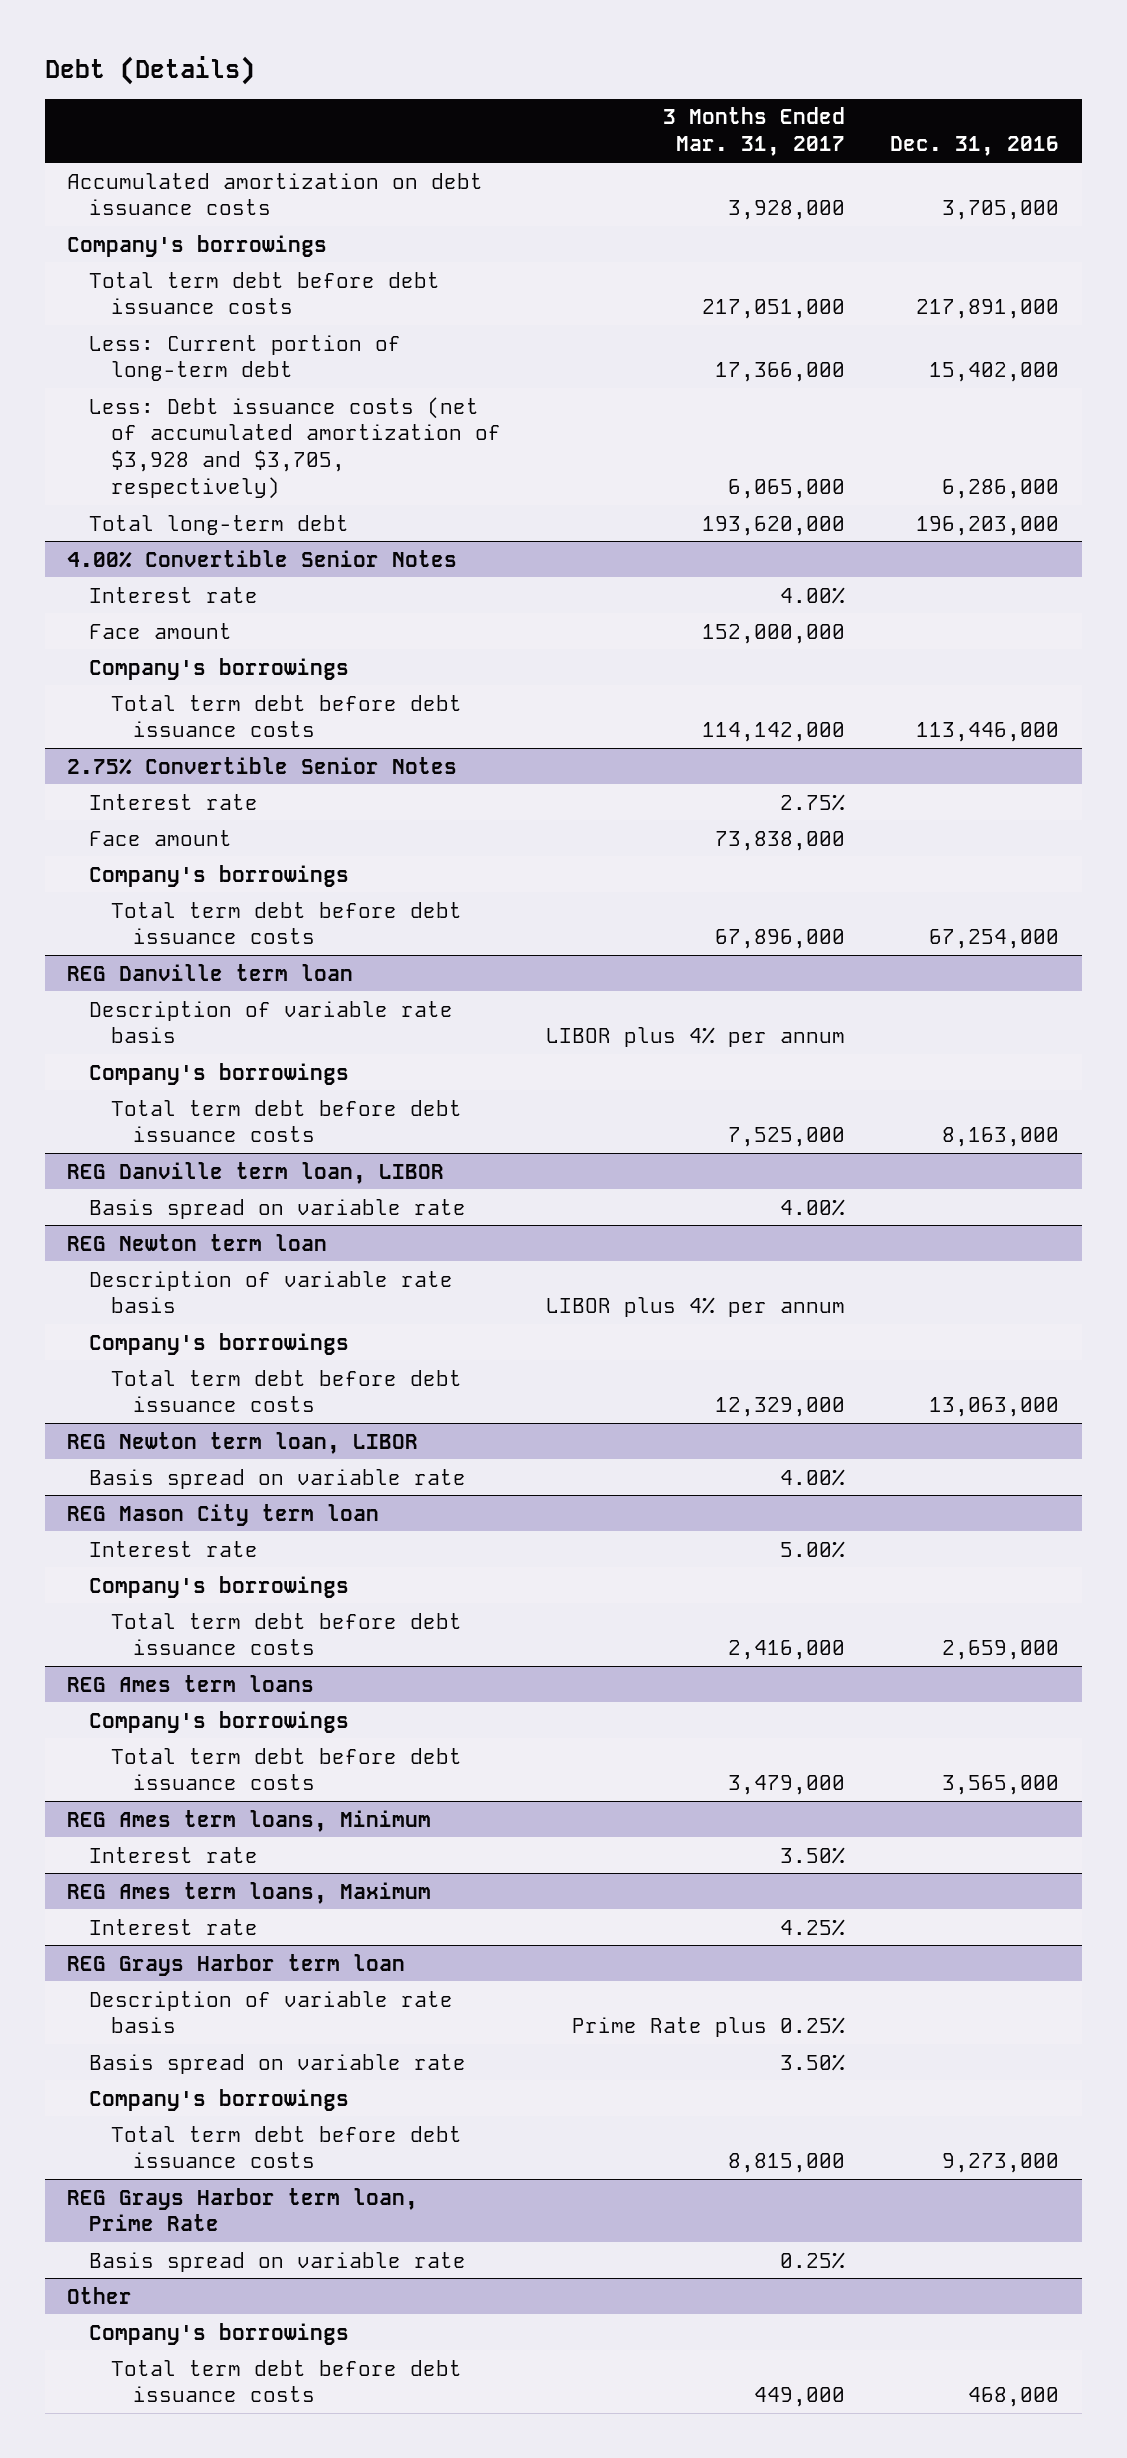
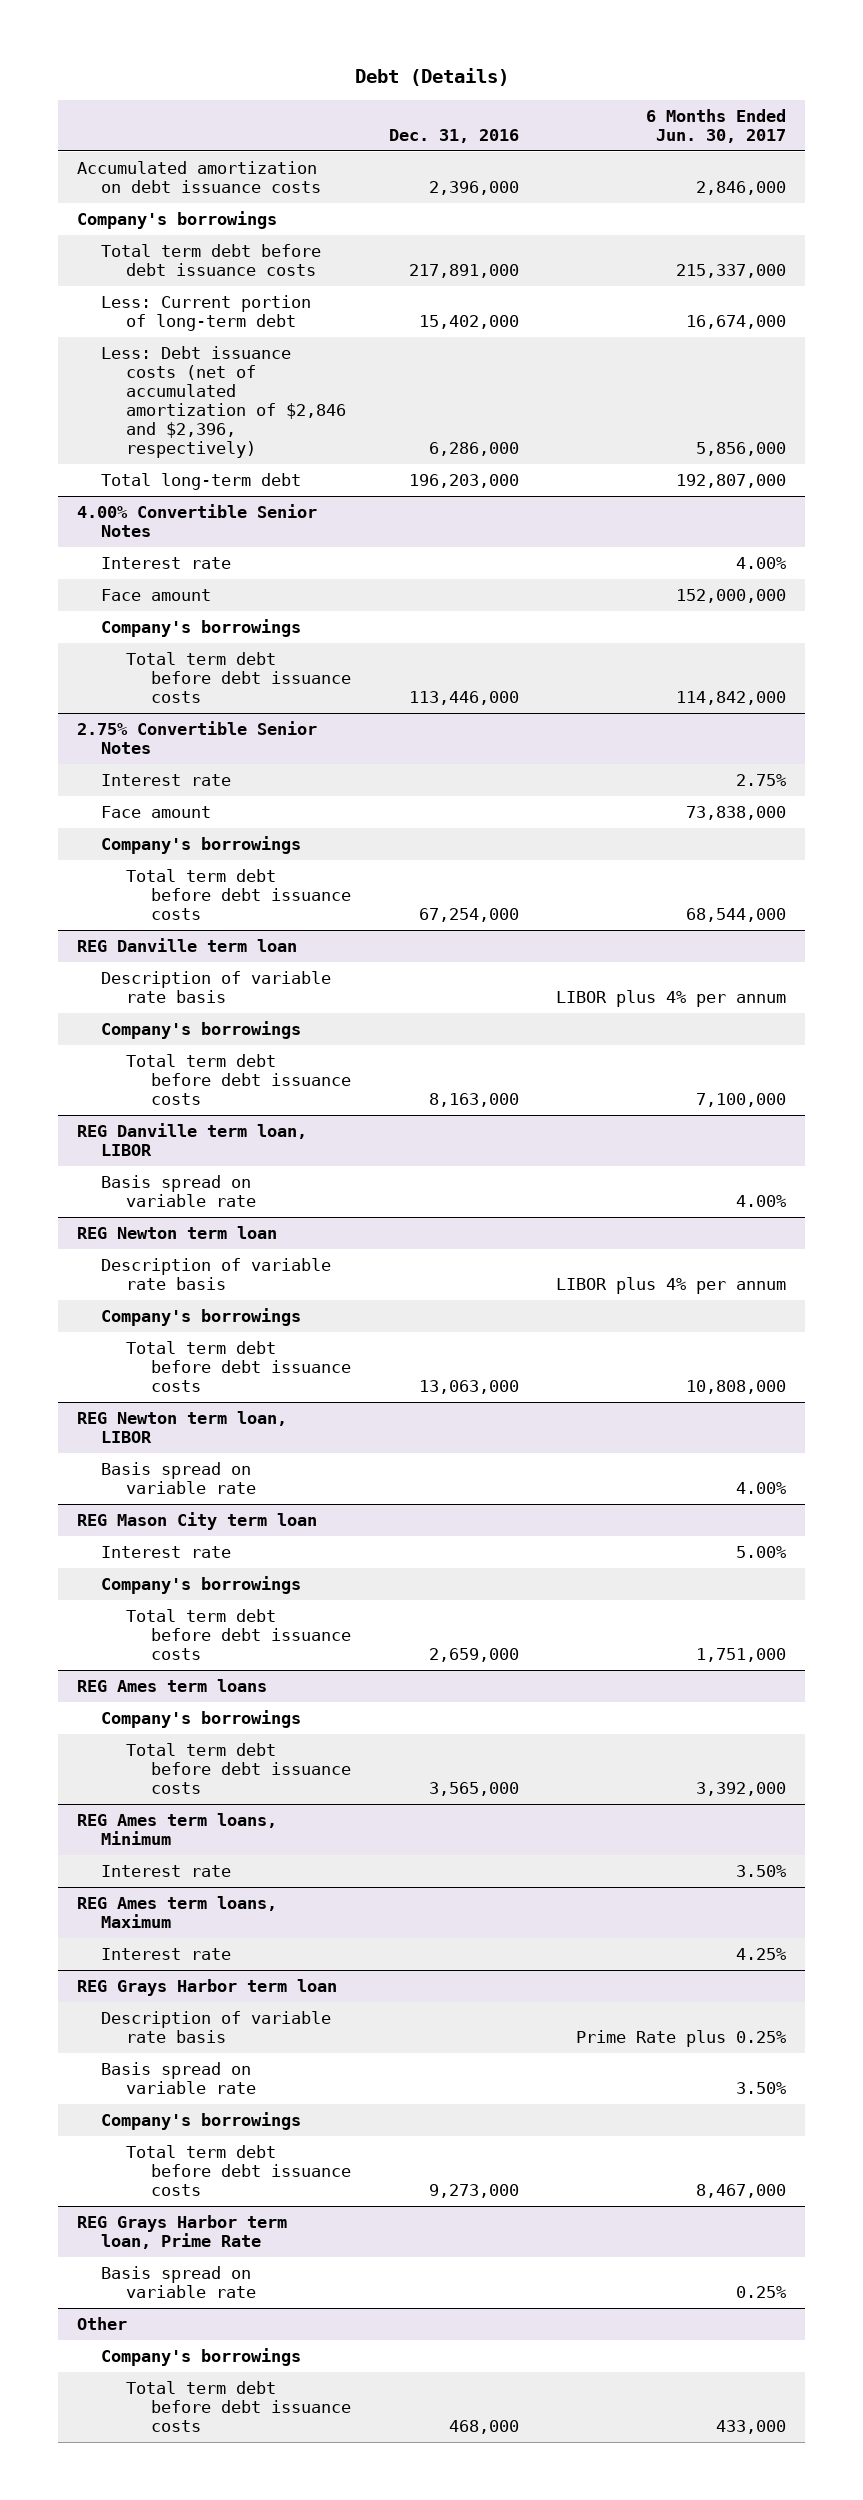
- | 3 Months Ended Mar. 31, 2017 | Dec. 31, 2016
+ | Dec. 31, 2016 | 6 Months Ended Jun. 30, 2017
- Accumulated amortization on debt issuance costs | 3,928,000 | 3,705,000
+ Accumulated amortization on debt issuance costs | 2,396,000 | 2,846,000
- Less: Debt issuance costs (net of accumulated amortization of $3,928 and $3,705, respectively) | 6,065,000 | 6,286,000
+ Less: Debt issuance costs (net of accumulated amortization of $2,846 and $2,396, respectively) | 6,286,000 | 5,856,000

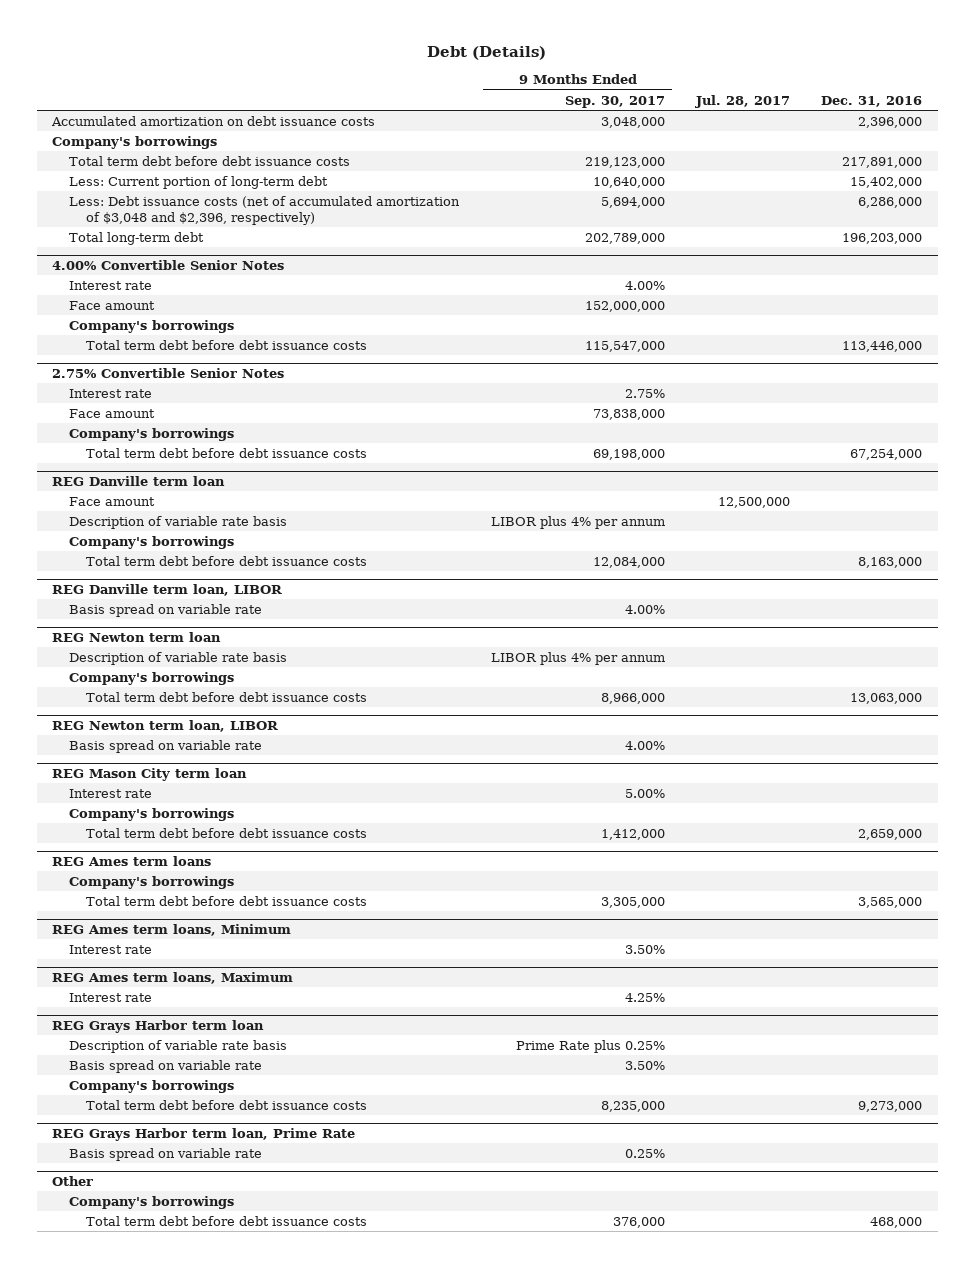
- | Dec. 31, 2016 | 6 Months Ended Jun. 30, 2017
+ | 9 Months Ended Sep. 30, 2017 | Jul. 28, 2017 | Dec. 31, 2016
- Less: Debt issuance costs (net of accumulated amortization of $2,846 and $2,396, respectively) | 6,286,000 | 5,856,000
+ Less: Debt issuance costs (net of accumulated amortization of $3,048 and $2,396, respectively) | 5,694,000 | | 6,286,000
@ REG Danville term loan
+ Face amount | | 12,500,000 |

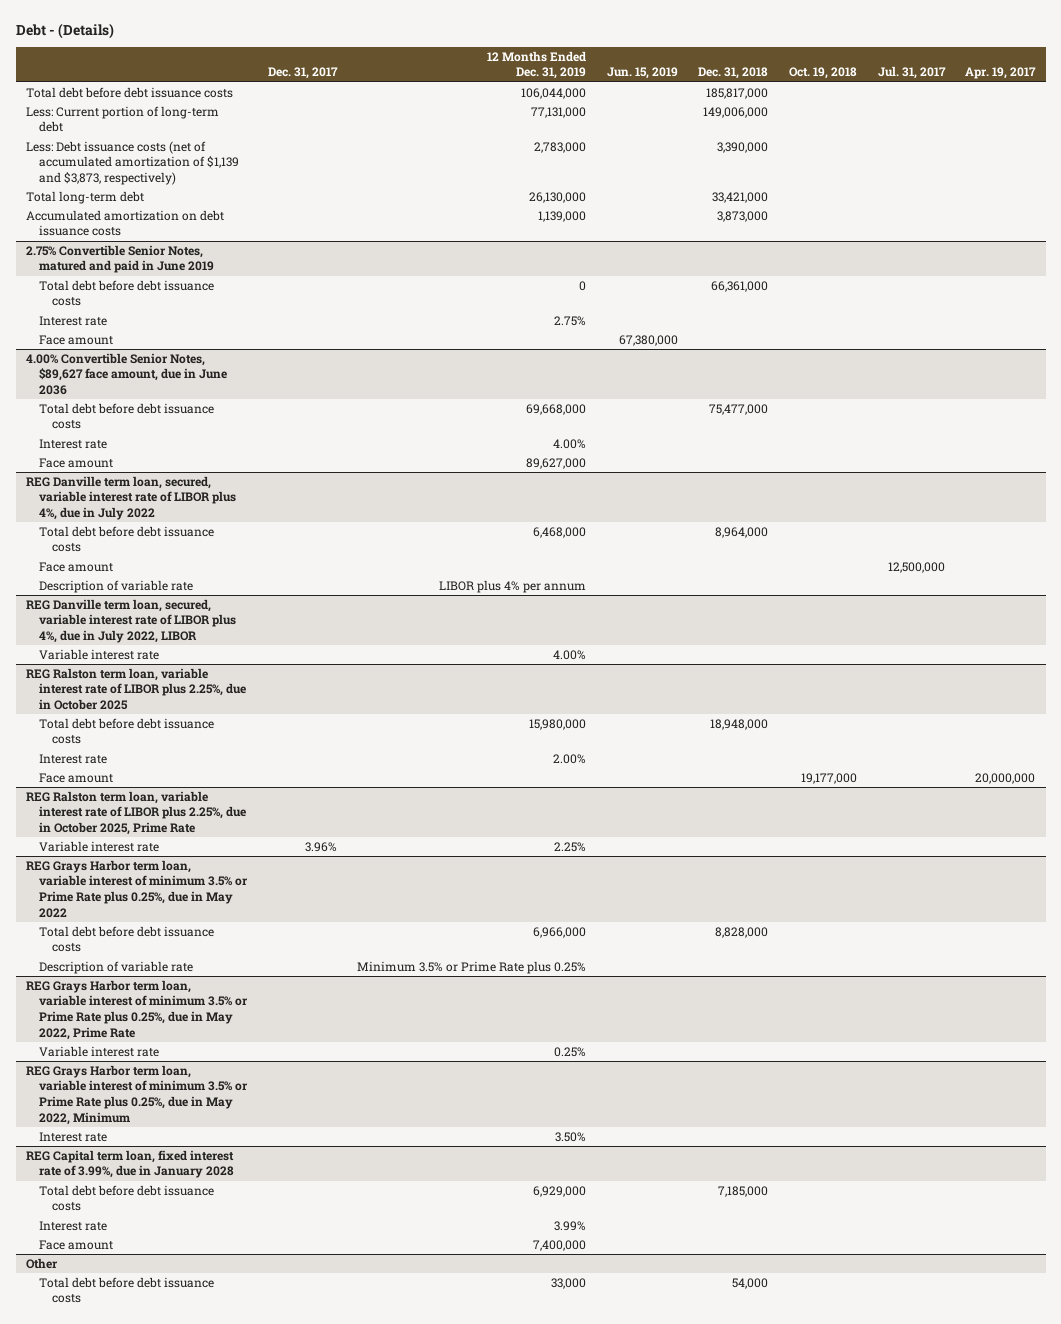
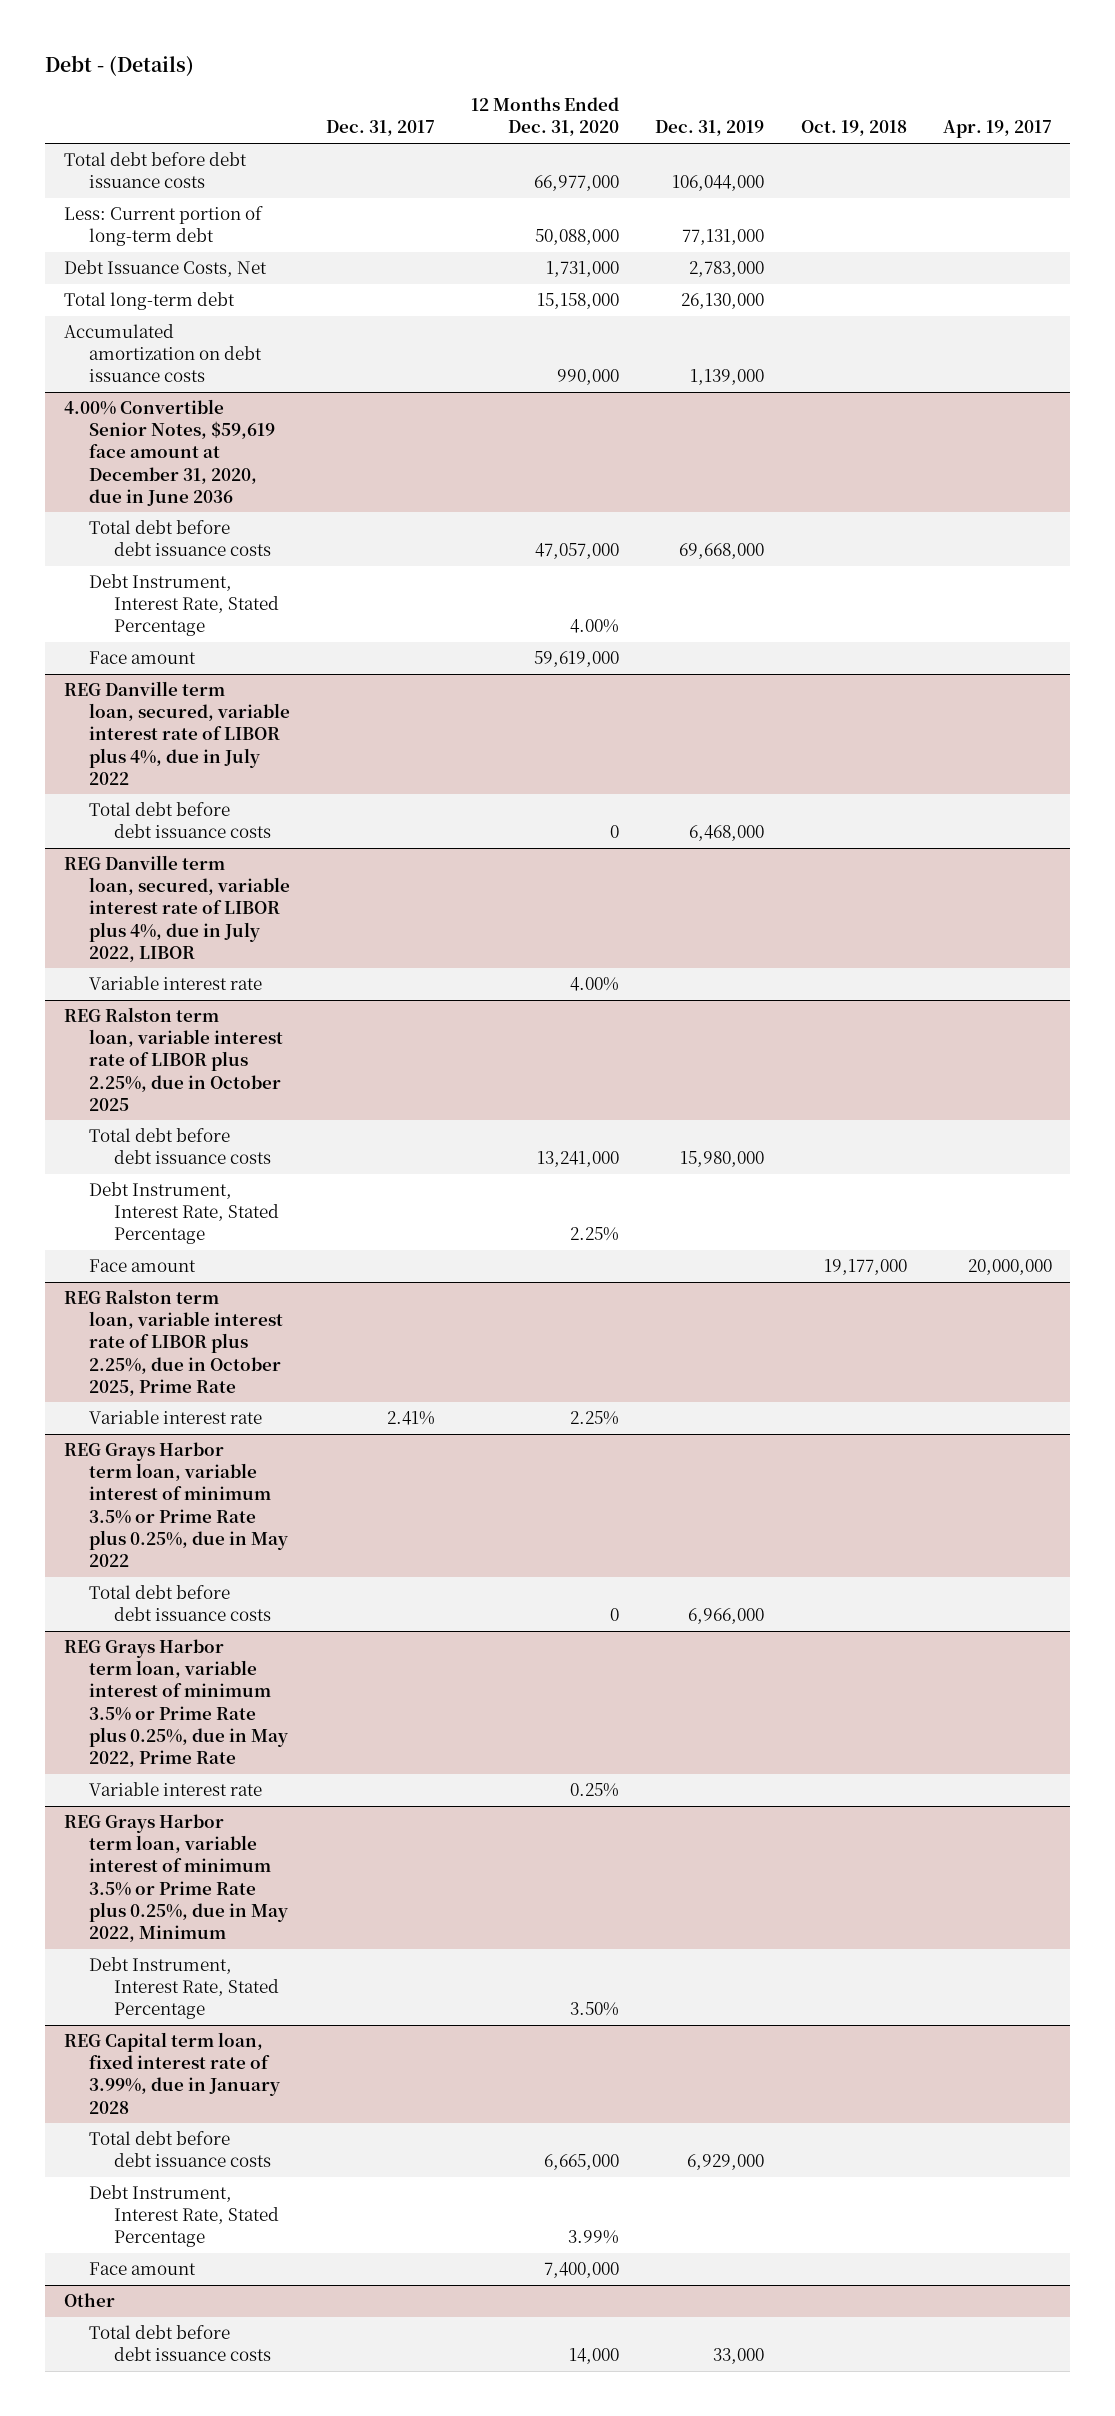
- | Dec. 31, 2017 | 12 Months Ended Dec. 31, 2019 | Jun. 15, 2019 | Dec. 31, 2018 | Oct. 19, 2018 | Jul. 31, 2017 | Apr. 19, 2017
+ | Dec. 31, 2017 | 12 Months Ended Dec. 31, 2020 | Dec. 31, 2019 | Oct. 19, 2018 | Apr. 19, 2017
- Less: Debt issuance costs (net of accumulated amortization of $1,139 and $3,873, respectively) | | 2,783,000 | | 3,390,000 | | |
+ Debt Issuance Costs, Net | | 1,731,000 | 2,783,000 | |
- 2.75% Convertible Senior Notes, matured and paid in June 2019
- Total debt before debt issuance costs | | 0 | | 66,361,000 | | |
- Interest rate | | 2.75% | | | | |
- Face amount | | | 67,380,000 | | | |
- 4.00% Convertible Senior Notes, $89,627 face amount, due in June 2036
+ 4.00% Convertible Senior Notes, $59,619 face amount at December 31, 2020, due in June 2036
- Interest rate | | 4.00% | | | | |
+ Debt Instrument, Interest Rate, Stated Percentage | | 4.00% | | |
@ REG Danville term loan, secured, variable interest rate of LIBOR plus 4%, due in July 2022
- Face amount | | | | | | 12,500,000 |
- Description of variable rate | | LIBOR plus 4% per annum | | | | |
@ REG Ralston term loan, variable interest rate of LIBOR plus 2.25%, due in October 2025
- Interest rate | | 2.00% | | | | |
+ Debt Instrument, Interest Rate, Stated Percentage | | 2.25% | | |
@ REG Ralston term loan, variable interest rate of LIBOR plus 2.25%, due in October 2025, Prime Rate
- Variable interest rate | 3.96% | 2.25% | | | | |
+ Variable interest rate | 2.41% | 2.25% | | |
@ REG Grays Harbor term loan, variable interest of minimum 3.5% or Prime Rate plus 0.25%, due in May 2022
- Description of variable rate | | Minimum 3.5% or Prime Rate plus 0.25% | | | | |
@ REG Grays Harbor term loan, variable interest of minimum 3.5% or Prime Rate plus 0.25%, due in May 2022, Minimum
- Interest rate | | 3.50% | | | | |
+ Debt Instrument, Interest Rate, Stated Percentage | | 3.50% | | |
@ REG Capital term loan, fixed interest rate of 3.99%, due in January 2028
- Interest rate | | 3.99% | | | | |
+ Debt Instrument, Interest Rate, Stated Percentage | | 3.99% | | |

